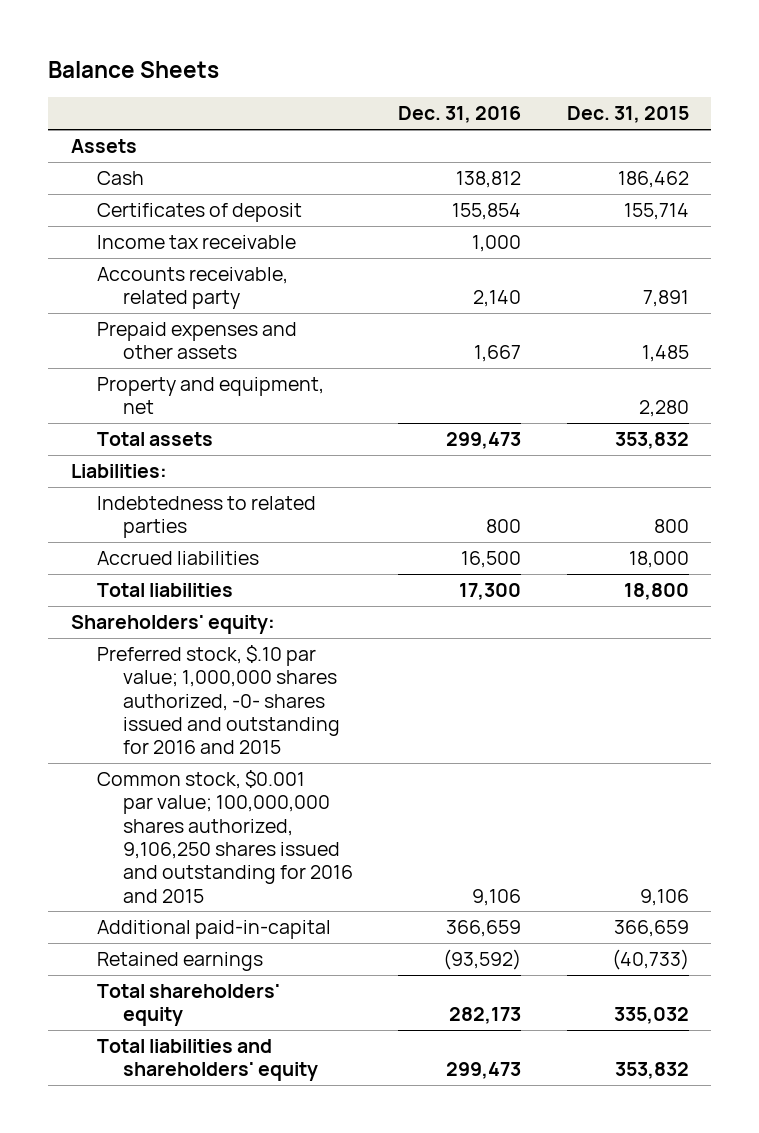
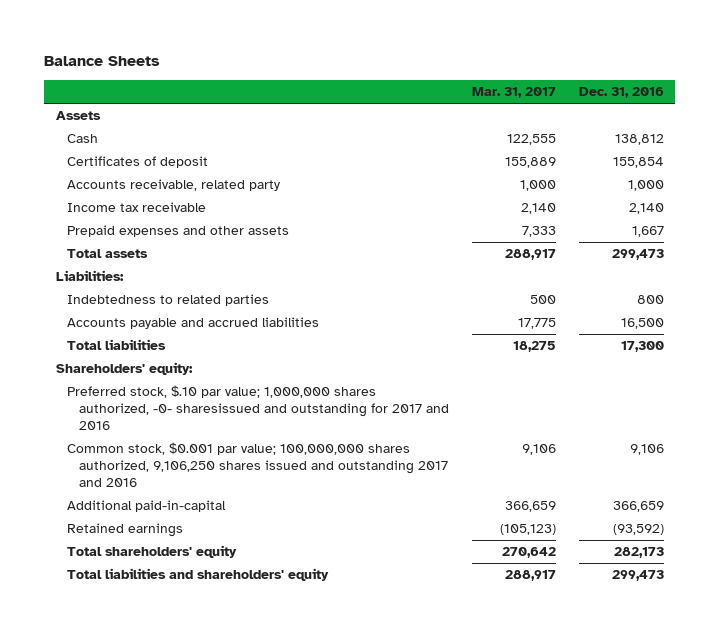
- | Dec. 31, 2016 | Dec. 31, 2015
+ | Mar. 31, 2017 | Dec. 31, 2016
- Income tax receivable | 1,000 |
- Accounts receivable, related party | 2,140 | 7,891
+ Accounts receivable, related party | 1,000 | 1,000
+ Income tax receivable | 2,140 | 2,140
- Property and equipment, net | | 2,280
- Accrued liabilities | 16,500 | 18,000
+ Accounts payable and accrued liabilities | 17,775 | 16,500
- Preferred stock, $.10 par value; 1,000,000 shares authorized, -0- shares issued and outstanding for 2016 and 2015
- Common stock, $0.001 par value; 100,000,000 shares authorized, 9,106,250 shares issued and outstanding for 2016 and 2015 | 9,106 | 9,106
+ Preferred stock, $.10 par value; 1,000,000 shares authorized, -0- sharesissued and outstanding for 2017 and 2016
+ Common stock, $0.001 par value; 100,000,000 shares authorized, 9,106,250 shares issued and outstanding 2017 and 2016 | 9,106 | 9,106

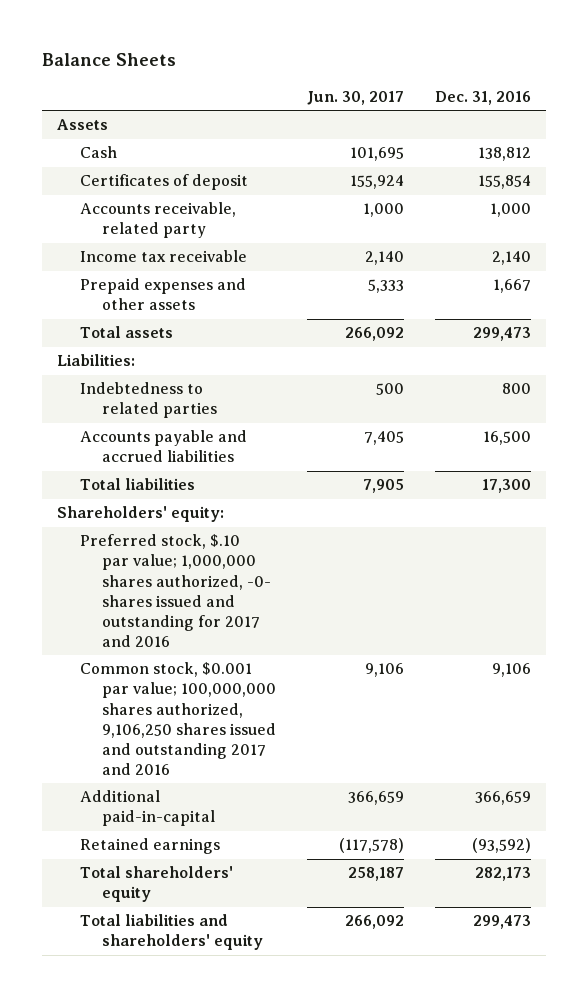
- | Mar. 31, 2017 | Dec. 31, 2016
+ | Jun. 30, 2017 | Dec. 31, 2016
- Preferred stock, $.10 par value; 1,000,000 shares authorized, -0- sharesissued and outstanding for 2017 and 2016
+ Preferred stock, $.10 par value; 1,000,000 shares authorized, -0- shares issued and outstanding for 2017 and 2016

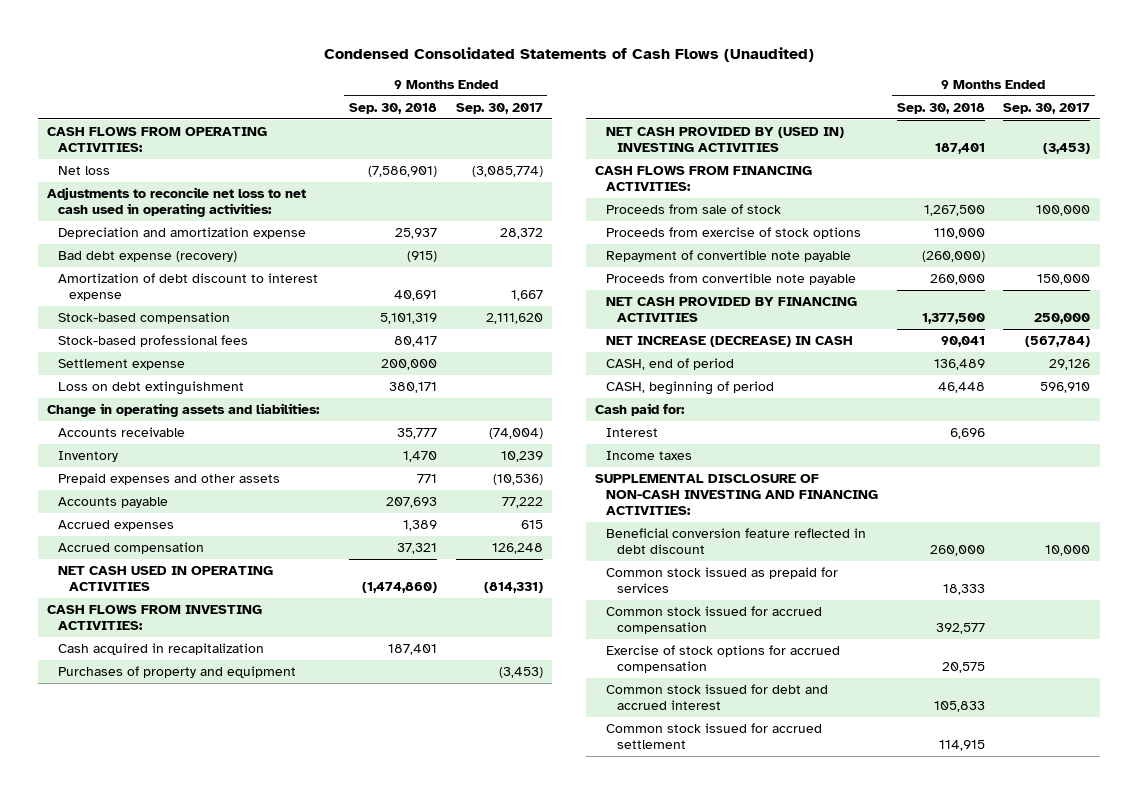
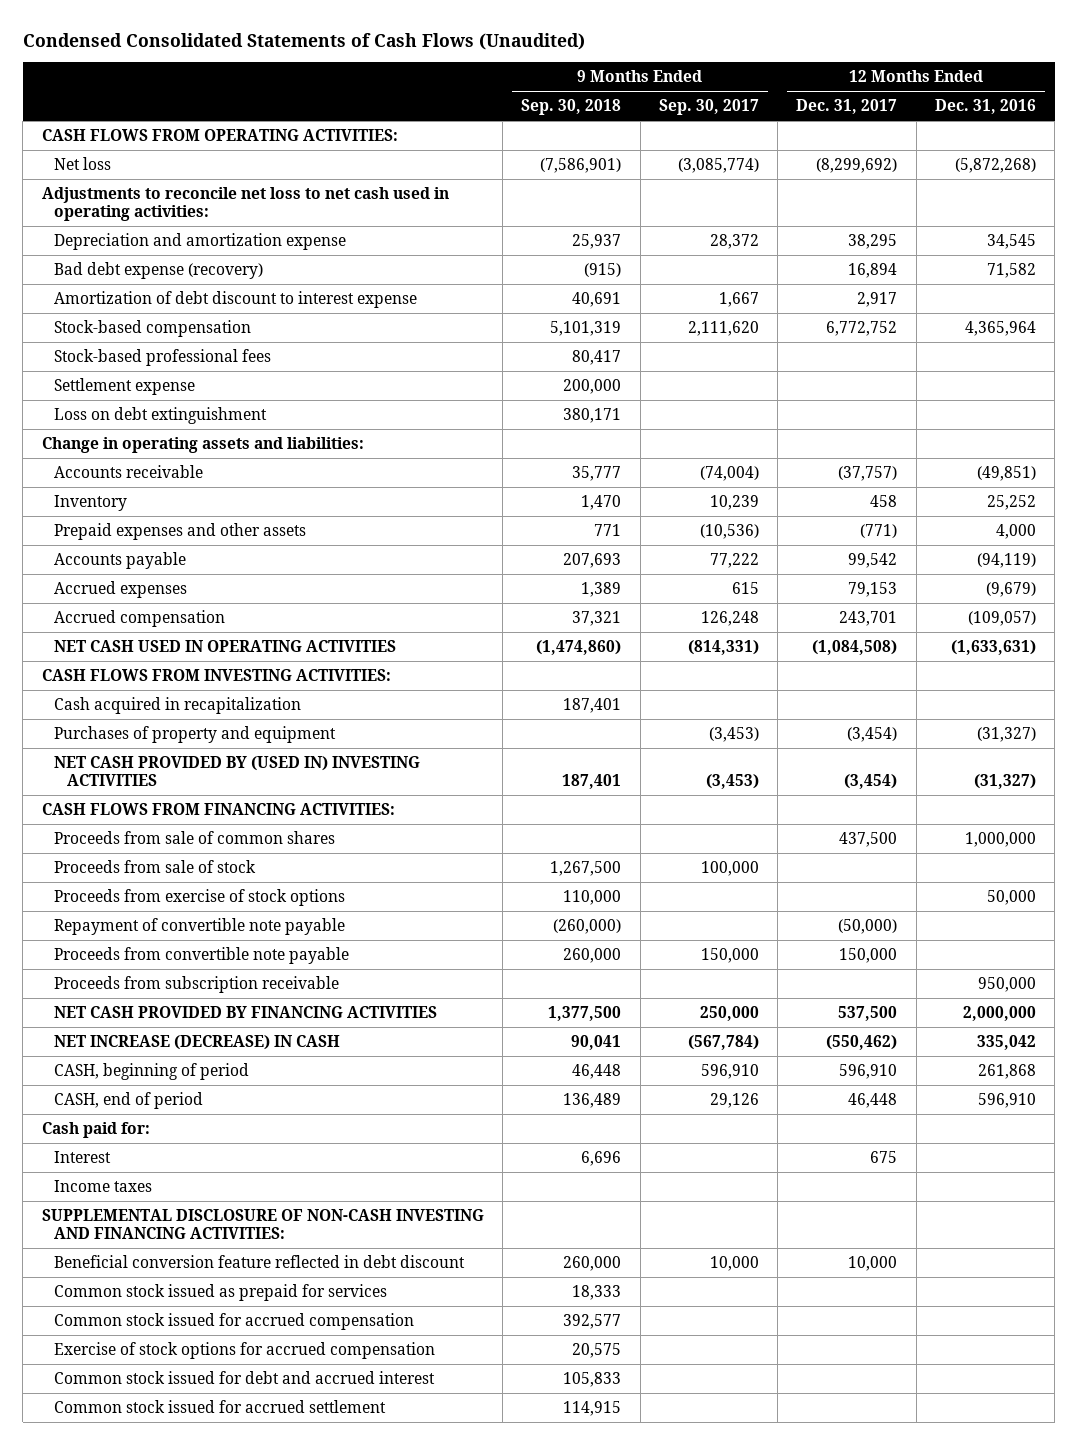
- | 9 Months Ended Sep. 30, 2018 | 9 Months Ended Sep. 30, 2017
+ | 9 Months Ended Sep. 30, 2018 | 9 Months Ended Sep. 30, 2017 | 12 Months Ended Dec. 31, 2017 | 12 Months Ended Dec. 31, 2016
+ Proceeds from sale of common shares | | | 437,500 | 1,000,000
+ Proceeds from subscription receivable | | | | 950,000
moved down: CASH, end of period | 136,489 | 29,126 | 46,448 | 596,910

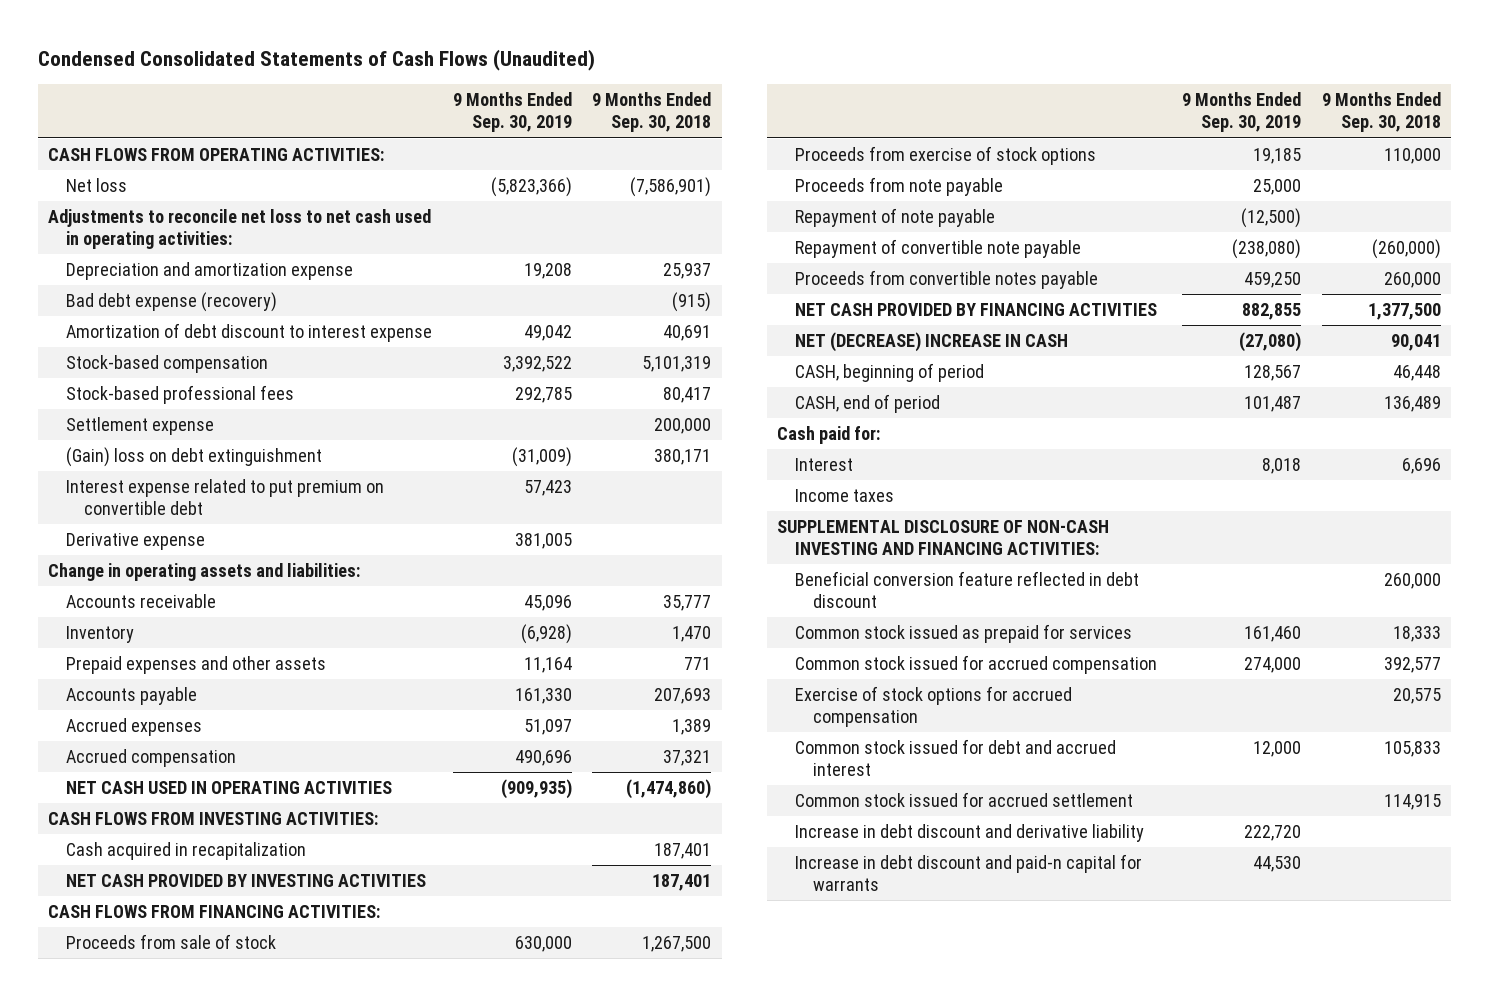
- | 9 Months Ended Sep. 30, 2018 | 9 Months Ended Sep. 30, 2017 | 12 Months Ended Dec. 31, 2017 | 12 Months Ended Dec. 31, 2016
+ | 9 Months Ended Sep. 30, 2019 | 9 Months Ended Sep. 30, 2018
- Loss on debt extinguishment | 380,171 | | |
+ (Gain) loss on debt extinguishment | (31,009) | 380,171
+ Interest expense related to put premium on convertible debt | 57,423 |
+ Derivative expense | 381,005 |
- Purchases of property and equipment | | (3,453) | (3,454) | (31,327)
- NET CASH PROVIDED BY (USED IN) INVESTING ACTIVITIES | 187,401 | (3,453) | (3,454) | (31,327)
+ NET CASH PROVIDED BY INVESTING ACTIVITIES | | 187,401
- Proceeds from sale of common shares | | | 437,500 | 1,000,000
+ Proceeds from note payable | 25,000 |
+ Repayment of note payable | (12,500) |
- Proceeds from convertible note payable | 260,000 | 150,000 | 150,000 |
- Proceeds from subscription receivable | | | | 950,000
+ Proceeds from convertible notes payable | 459,250 | 260,000
- NET INCREASE (DECREASE) IN CASH | 90,041 | (567,784) | (550,462) | 335,042
+ NET (DECREASE) INCREASE IN CASH | (27,080) | 90,041
+ Increase in debt discount and derivative liability | 222,720 |
+ Increase in debt discount and paid-n capital for warrants | 44,530 |

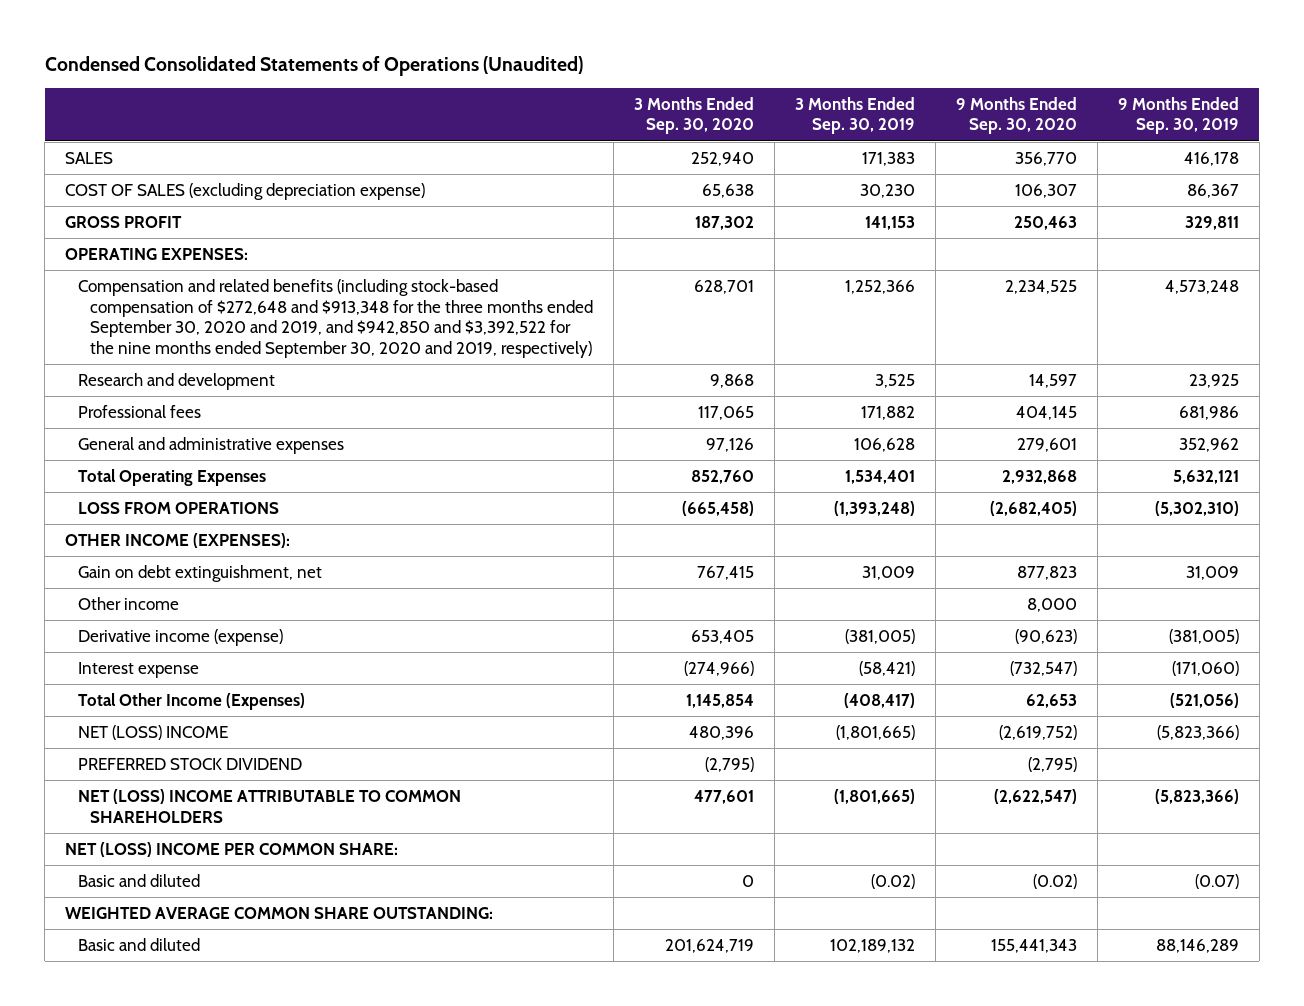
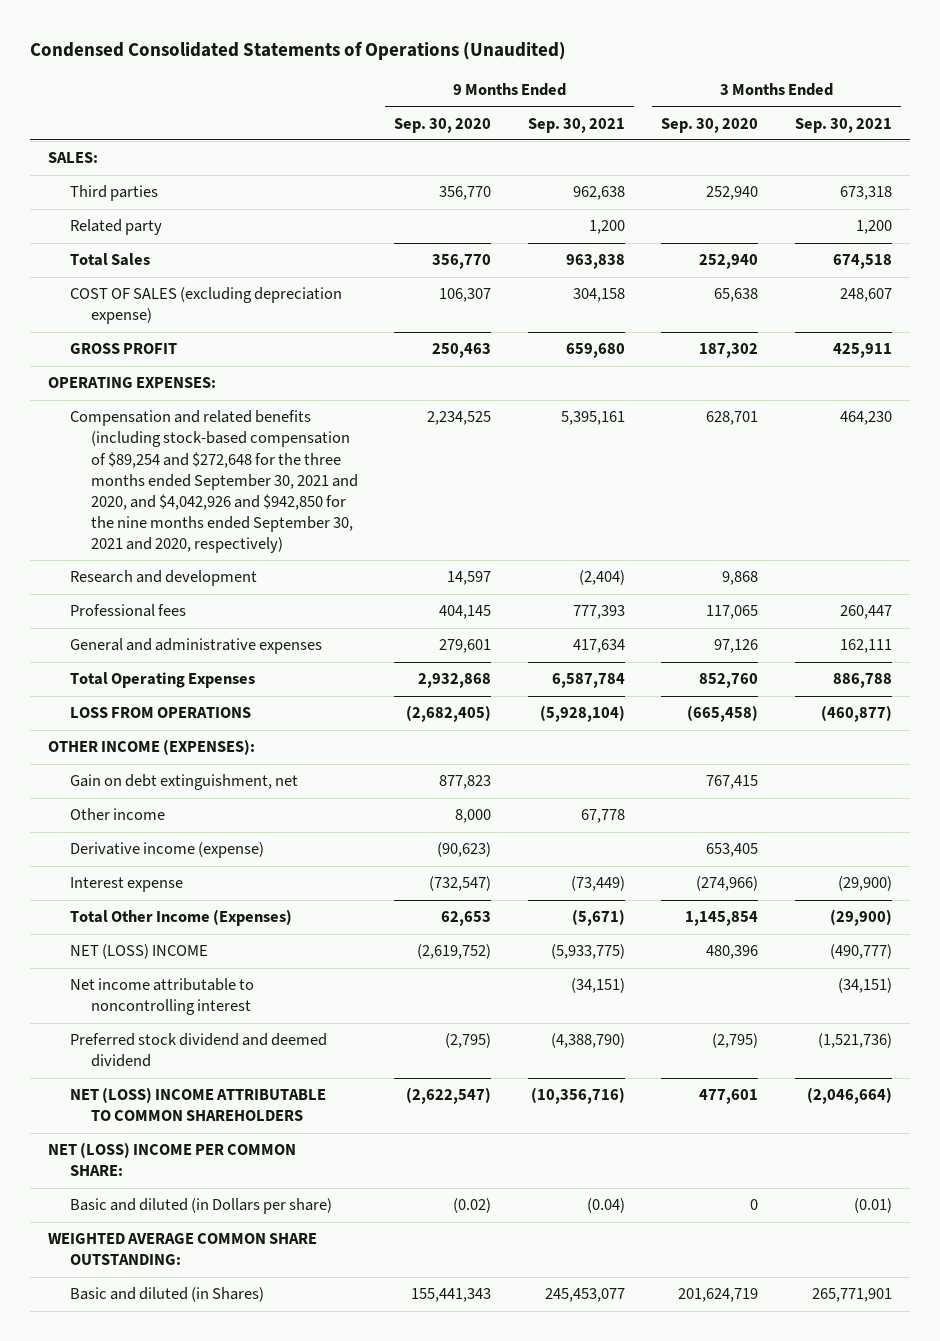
- | 3 Months Ended Sep. 30, 2020 | 3 Months Ended Sep. 30, 2019 | 9 Months Ended Sep. 30, 2020 | 9 Months Ended Sep. 30, 2019
+ | 9 Months Ended Sep. 30, 2020 | 9 Months Ended Sep. 30, 2021 | 3 Months Ended Sep. 30, 2020 | 3 Months Ended Sep. 30, 2021
- SALES | 252,940 | 171,383 | 356,770 | 416,178
+ SALES:
+ Third parties | 356,770 | 962,638 | 252,940 | 673,318
+ Related party | | 1,200 | | 1,200
+ Total Sales | 356,770 | 963,838 | 252,940 | 674,518
- Compensation and related benefits (including stock-based compensation of $272,648 and $913,348 for the three months ended September 30, 2020 and 2019, and $942,850 and $3,392,522 for the nine months ended September 30, 2020 and 2019, respectively) | 628,701 | 1,252,366 | 2,234,525 | 4,573,248
+ Compensation and related benefits (including stock-based compensation of $89,254 and $272,648 for the three months ended September 30, 2021 and 2020, and $4,042,926 and $942,850 for the nine months ended September 30, 2021 and 2020, respectively) | 2,234,525 | 5,395,161 | 628,701 | 464,230
- PREFERRED STOCK DIVIDEND | (2,795) | | (2,795) |
+ Net income attributable to noncontrolling interest | | (34,151) | | (34,151)
+ Preferred stock dividend and deemed dividend | (2,795) | (4,388,790) | (2,795) | (1,521,736)
- Basic and diluted | 0 | (0.02) | (0.02) | (0.07)
+ Basic and diluted (in Dollars per share) | (0.02) | (0.04) | 0 | (0.01)
- Basic and diluted | 201,624,719 | 102,189,132 | 155,441,343 | 88,146,289
+ Basic and diluted (in Shares) | 155,441,343 | 245,453,077 | 201,624,719 | 265,771,901

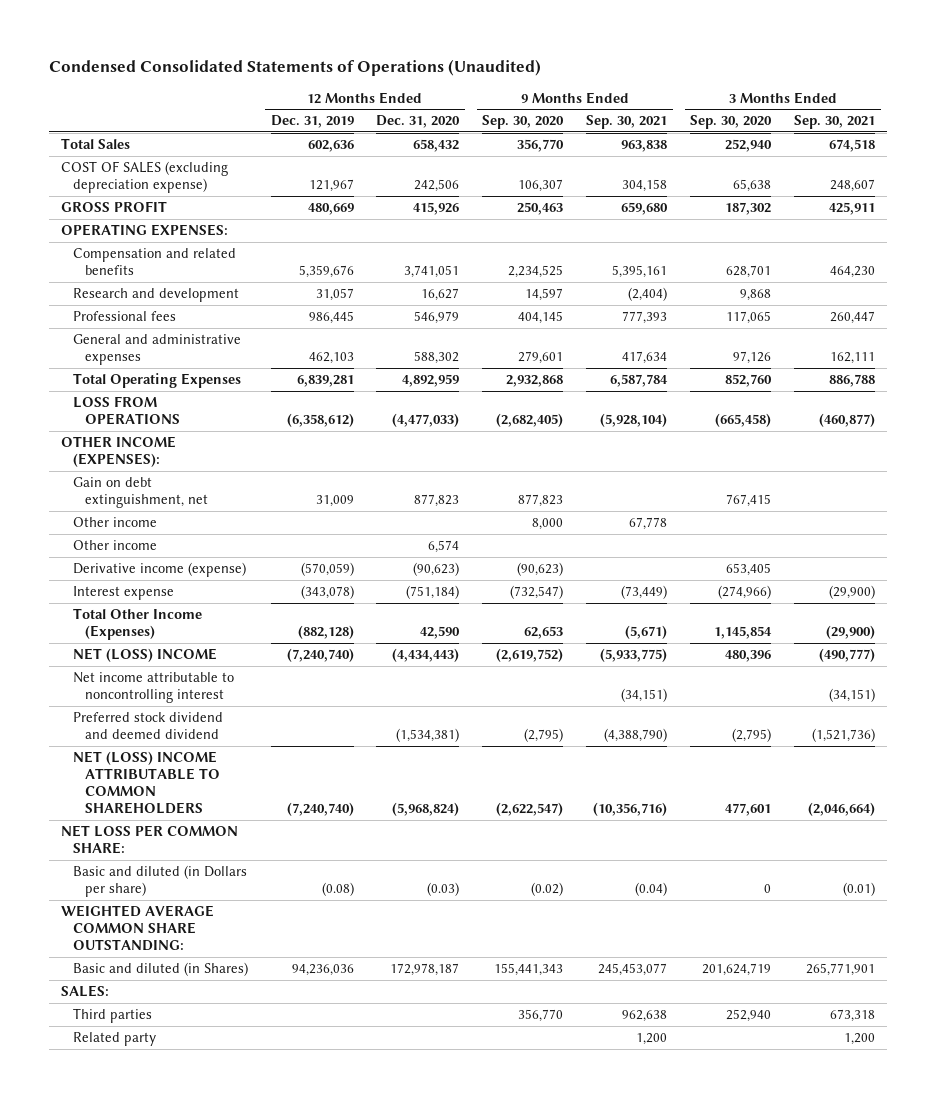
- | 9 Months Ended Sep. 30, 2020 | 9 Months Ended Sep. 30, 2021 | 3 Months Ended Sep. 30, 2020 | 3 Months Ended Sep. 30, 2021
+ | 12 Months Ended Dec. 31, 2019 | 12 Months Ended Dec. 31, 2020 | 9 Months Ended Sep. 30, 2020 | 9 Months Ended Sep. 30, 2021 | 3 Months Ended Sep. 30, 2020 | 3 Months Ended Sep. 30, 2021
- Compensation and related benefits (including stock-based compensation of $89,254 and $272,648 for the three months ended September 30, 2021 and 2020, and $4,042,926 and $942,850 for the nine months ended September 30, 2021 and 2020, respectively) | 2,234,525 | 5,395,161 | 628,701 | 464,230
+ Compensation and related benefits | 5,359,676 | 3,741,051 | 2,234,525 | 5,395,161 | 628,701 | 464,230
+ Other income | | 6,574 | | | |
- NET (LOSS) INCOME PER COMMON SHARE:
+ NET LOSS PER COMMON SHARE:
moved down: SALES:
moved down: Third parties | | | 356,770 | 962,638 | 252,940 | 673,318
moved down: Related party | | | | 1,200 | | 1,200

